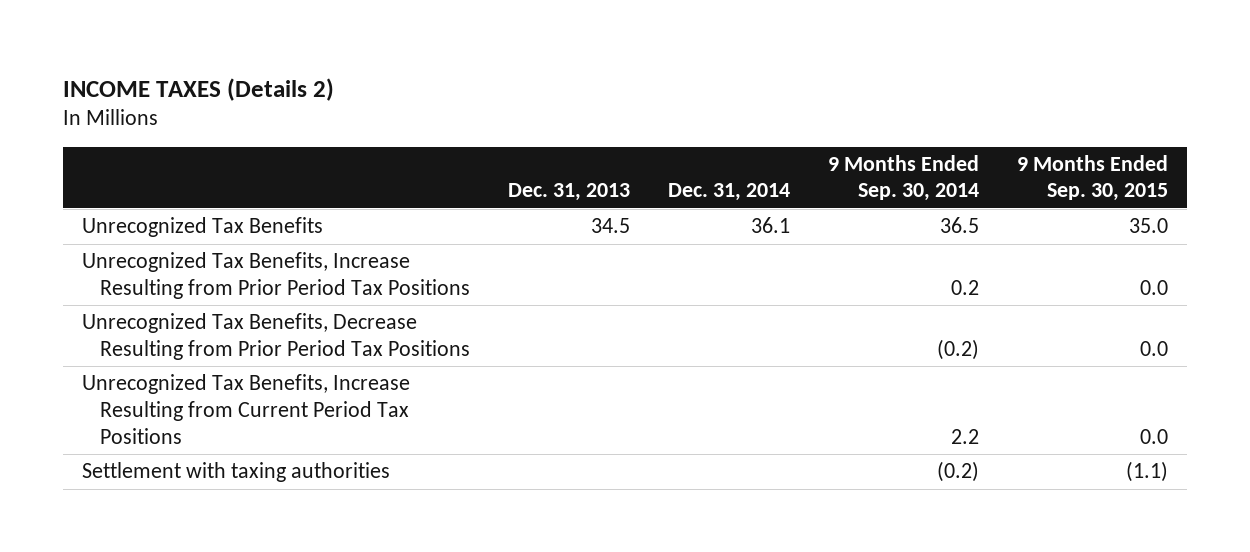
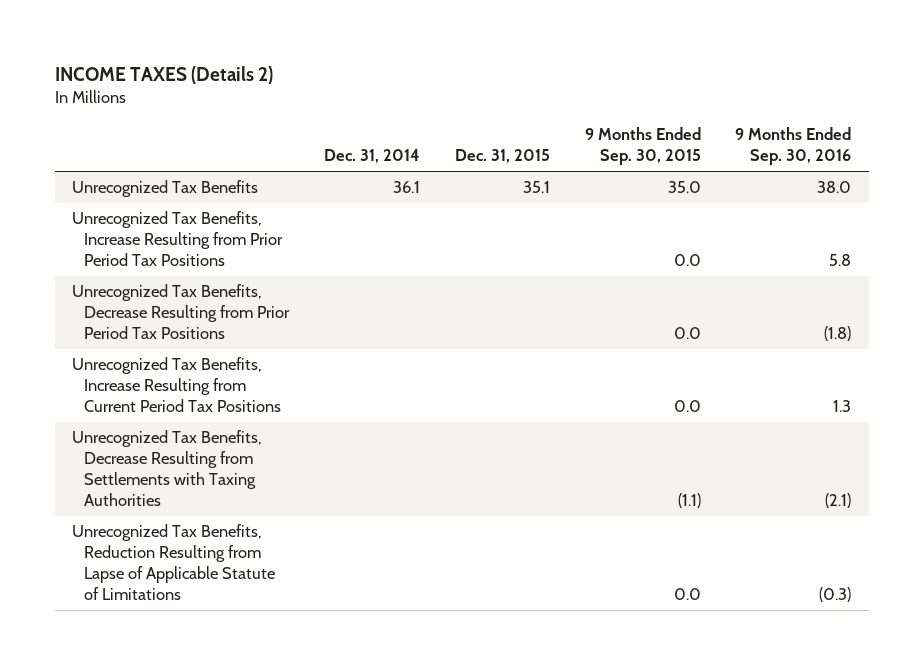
- | Dec. 31, 2013 | Dec. 31, 2014 | 9 Months Ended Sep. 30, 2014 | 9 Months Ended Sep. 30, 2015
+ | Dec. 31, 2014 | Dec. 31, 2015 | 9 Months Ended Sep. 30, 2015 | 9 Months Ended Sep. 30, 2016
- Settlement with taxing authorities | | | (0.2) | (1.1)
+ Unrecognized Tax Benefits, Decrease Resulting from Settlements with Taxing Authorities | | | (1.1) | (2.1)
+ Unrecognized Tax Benefits, Reduction Resulting from Lapse of Applicable Statute of Limitations | | | 0.0 | (0.3)

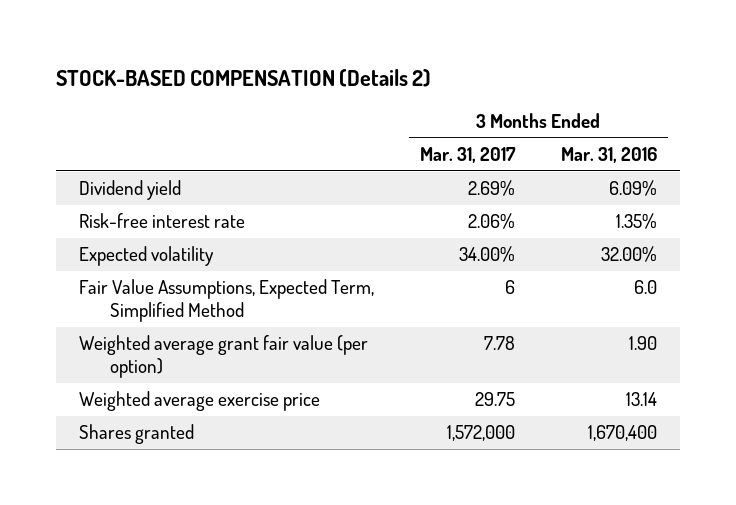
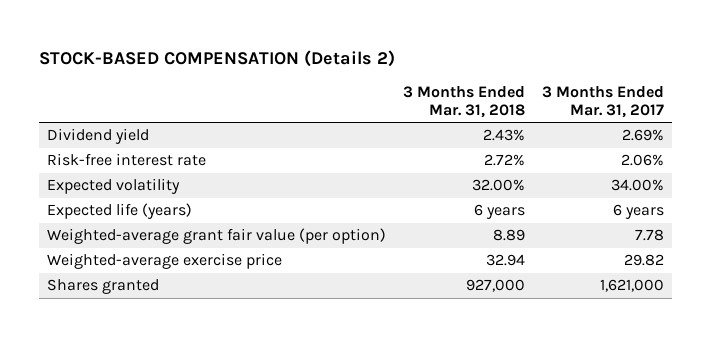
- | 3 Months Ended Mar. 31, 2017 | 3 Months Ended Mar. 31, 2016
+ | 3 Months Ended Mar. 31, 2018 | 3 Months Ended Mar. 31, 2017
- Fair Value Assumptions, Expected Term, Simplified Method | 6 | 6.0
- Weighted average grant fair value (per option) | 7.78 | 1.90
- Weighted average exercise price | 29.75 | 13.14
- Shares granted | 1,572,000 | 1,670,400
+ Expected life (years) | 6 years | 6 years
+ Weighted-average grant fair value (per option) | 8.89 | 7.78
+ Weighted-average exercise price | 32.94 | 29.82
+ Shares granted | 927,000 | 1,621,000

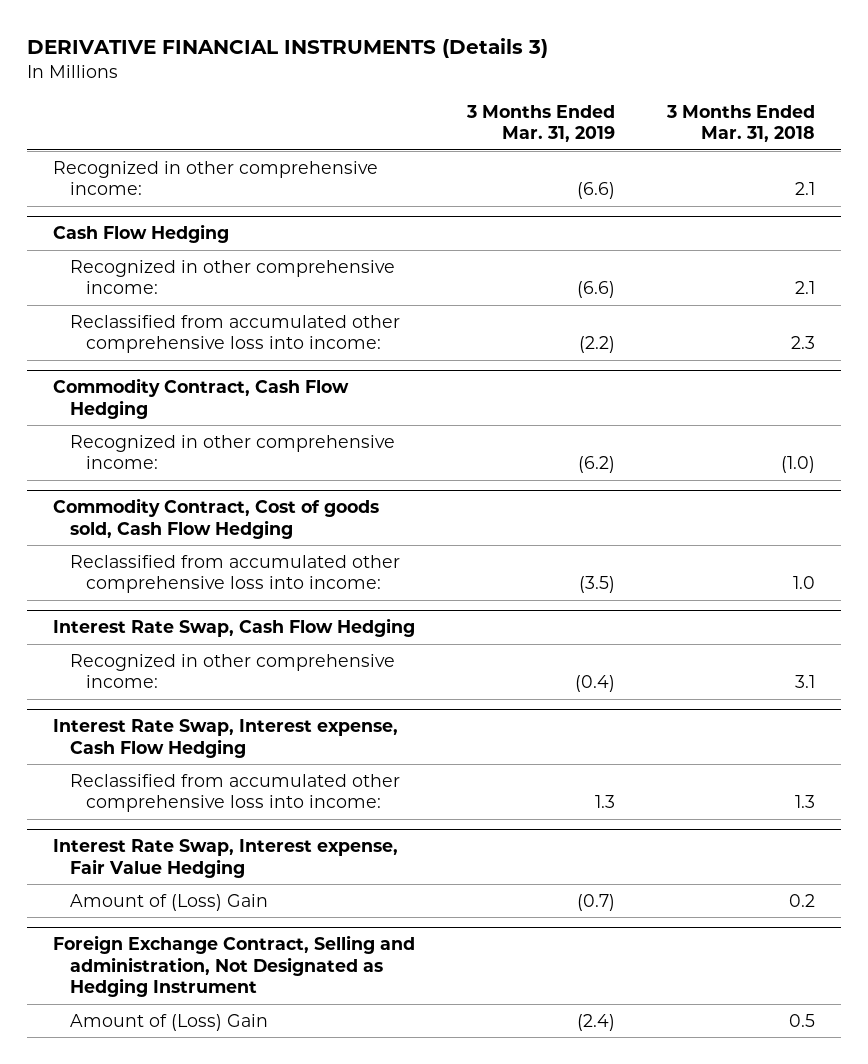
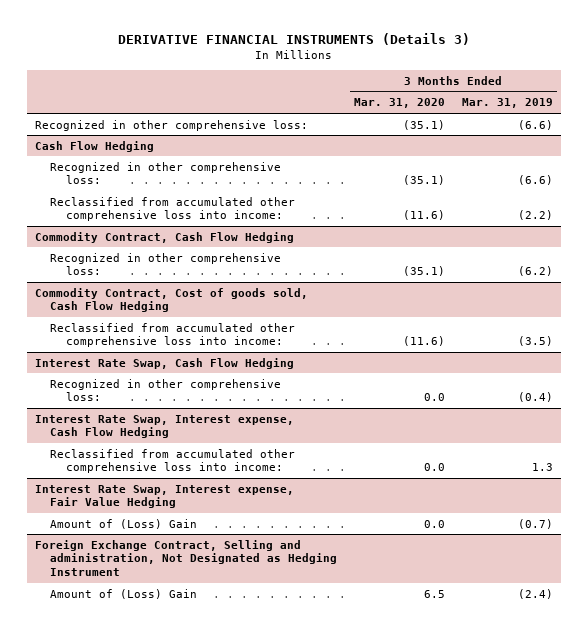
- | 3 Months Ended Mar. 31, 2019 | 3 Months Ended Mar. 31, 2018
+ | 3 Months Ended Mar. 31, 2020 | 3 Months Ended Mar. 31, 2019
- Recognized in other comprehensive income: | (6.6) | 2.1
+ Recognized in other comprehensive loss: | (35.1) | (6.6)
@ Cash Flow Hedging
- Recognized in other comprehensive income: | (6.6) | 2.1
+ Recognized in other comprehensive loss: | (35.1) | (6.6)
@ Commodity Contract, Cash Flow Hedging
- Recognized in other comprehensive income: | (6.2) | (1.0)
+ Recognized in other comprehensive loss: | (35.1) | (6.2)
@ Interest Rate Swap, Cash Flow Hedging
- Recognized in other comprehensive income: | (0.4) | 3.1
+ Recognized in other comprehensive loss: | 0.0 | (0.4)

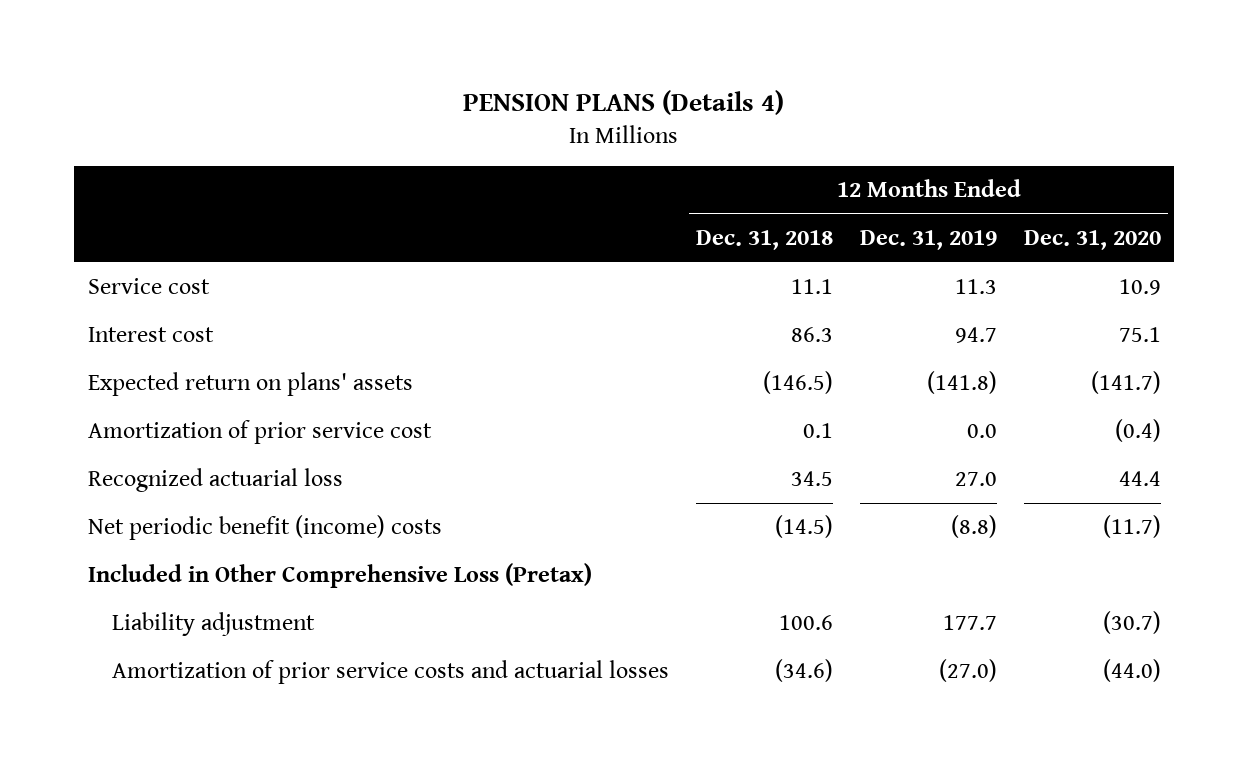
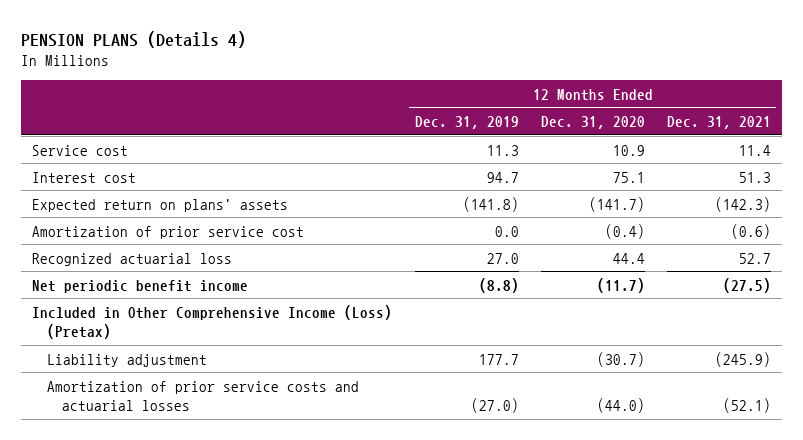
- | 12 Months Ended Dec. 31, 2018 | 12 Months Ended Dec. 31, 2019 | 12 Months Ended Dec. 31, 2020
+ | 12 Months Ended Dec. 31, 2019 | 12 Months Ended Dec. 31, 2020 | 12 Months Ended Dec. 31, 2021
- Net periodic benefit (income) costs | (14.5) | (8.8) | (11.7)
- Included in Other Comprehensive Loss (Pretax)
+ Net periodic benefit income | (8.8) | (11.7) | (27.5)
+ Included in Other Comprehensive Income (Loss) (Pretax)

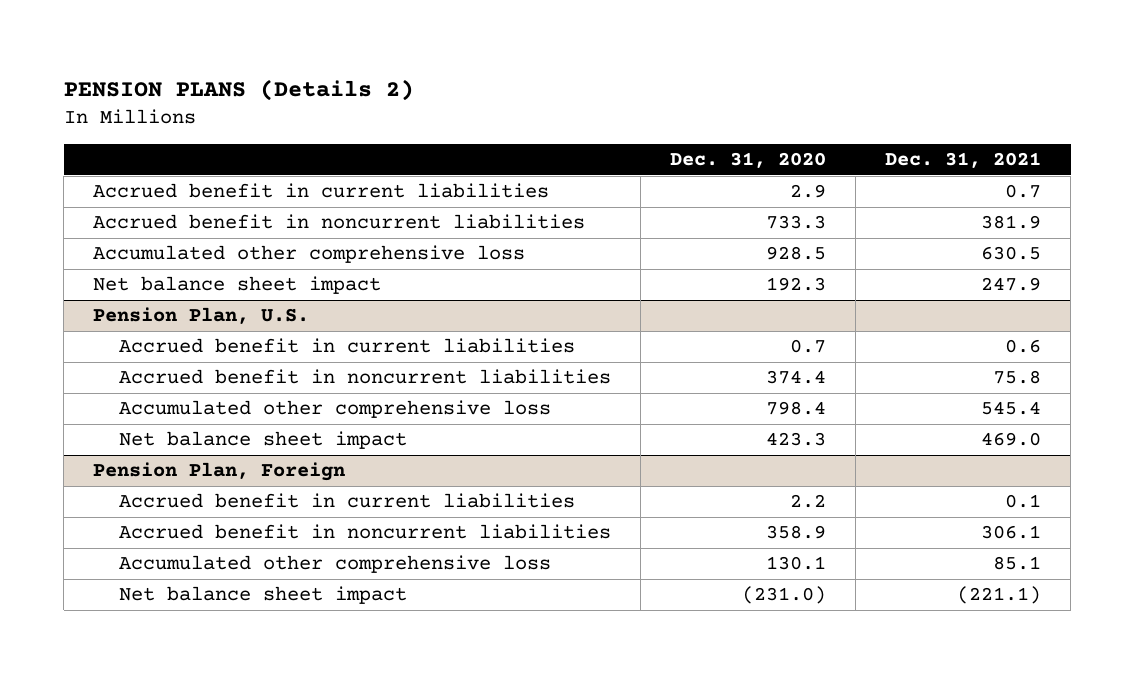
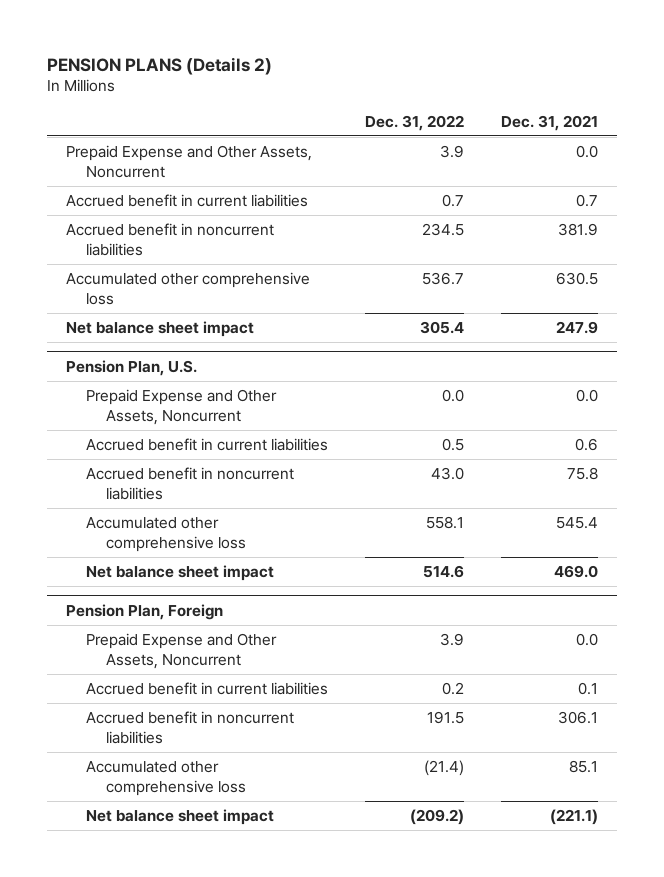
- | Dec. 31, 2020 | Dec. 31, 2021
+ | Dec. 31, 2022 | Dec. 31, 2021
+ Prepaid Expense and Other Assets, Noncurrent | 3.9 | 0.0
@ Pension Plan, U.S.
+ Prepaid Expense and Other Assets, Noncurrent | 0.0 | 0.0
@ Pension Plan, Foreign
+ Prepaid Expense and Other Assets, Noncurrent | 3.9 | 0.0

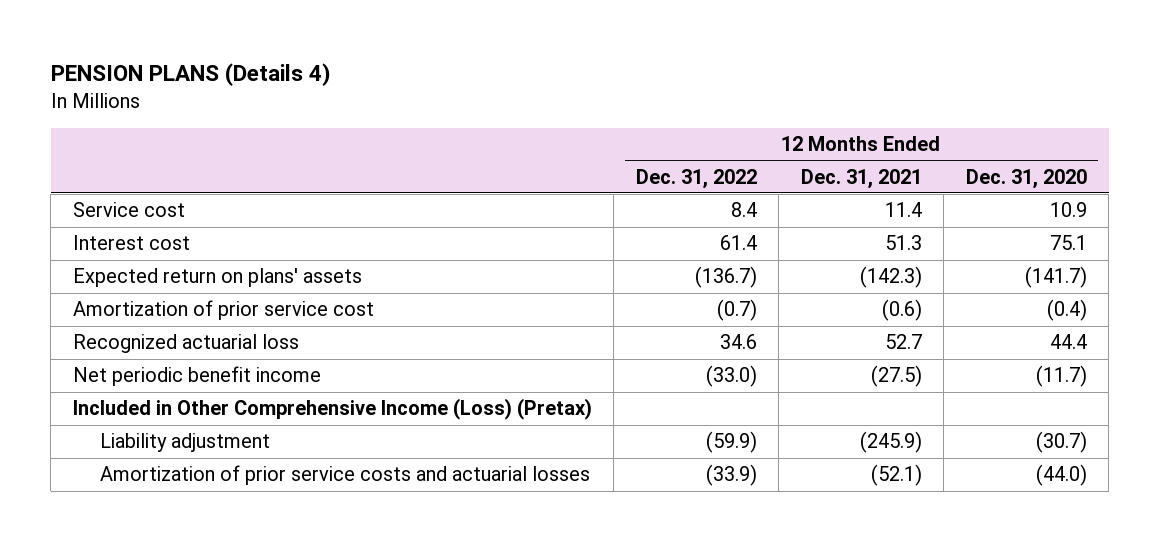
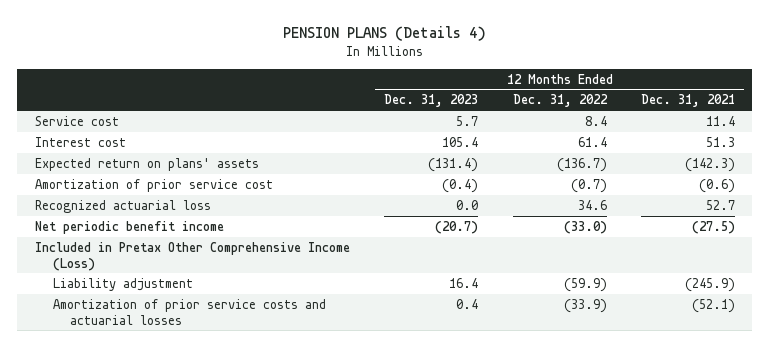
- | 12 Months Ended Dec. 31, 2022 | 12 Months Ended Dec. 31, 2021 | 12 Months Ended Dec. 31, 2020
+ | 12 Months Ended Dec. 31, 2023 | 12 Months Ended Dec. 31, 2022 | 12 Months Ended Dec. 31, 2021
- Included in Other Comprehensive Income (Loss) (Pretax)
+ Included in Pretax Other Comprehensive Income (Loss)

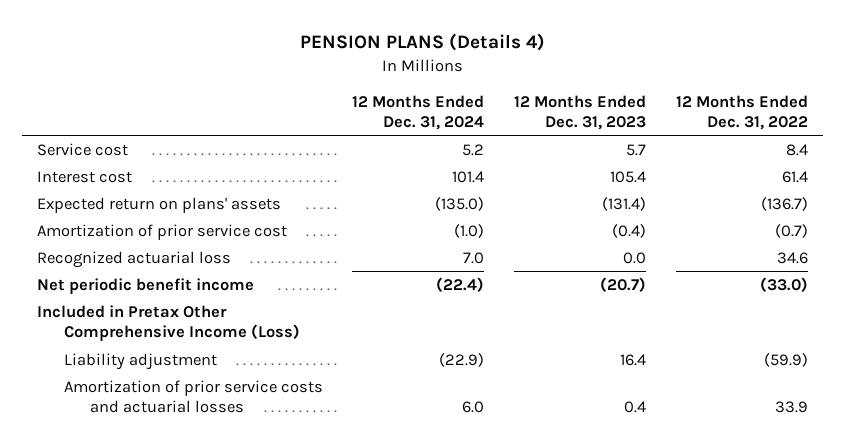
- | 12 Months Ended Dec. 31, 2023 | 12 Months Ended Dec. 31, 2022 | 12 Months Ended Dec. 31, 2021
+ | 12 Months Ended Dec. 31, 2024 | 12 Months Ended Dec. 31, 2023 | 12 Months Ended Dec. 31, 2022
- Amortization of prior service costs and actuarial losses | 0.4 | (33.9) | (52.1)
+ Amortization of prior service costs and actuarial losses | 6.0 | 0.4 | 33.9

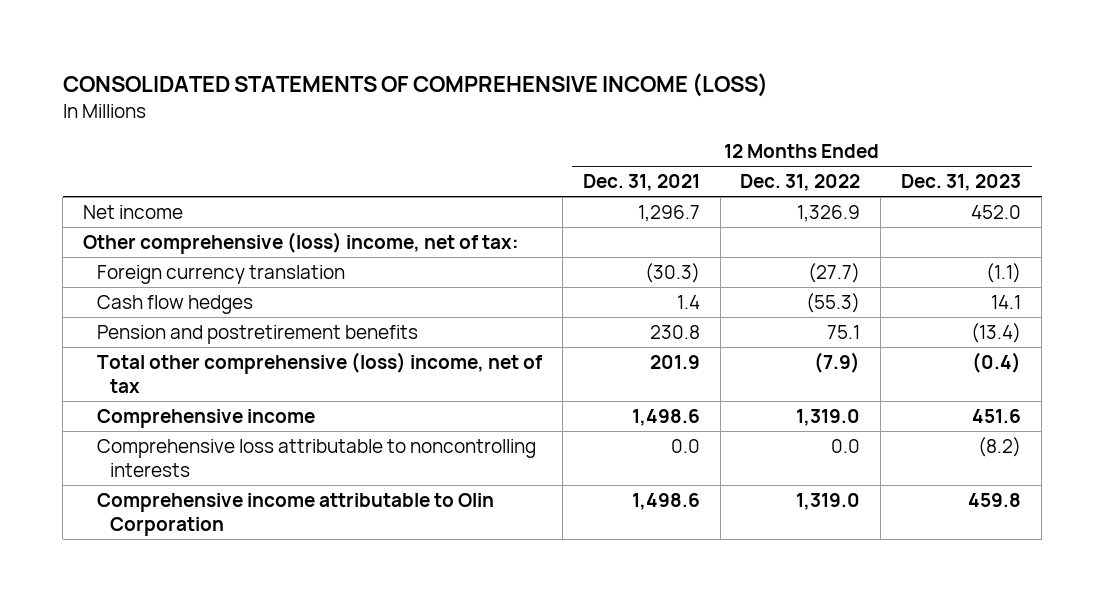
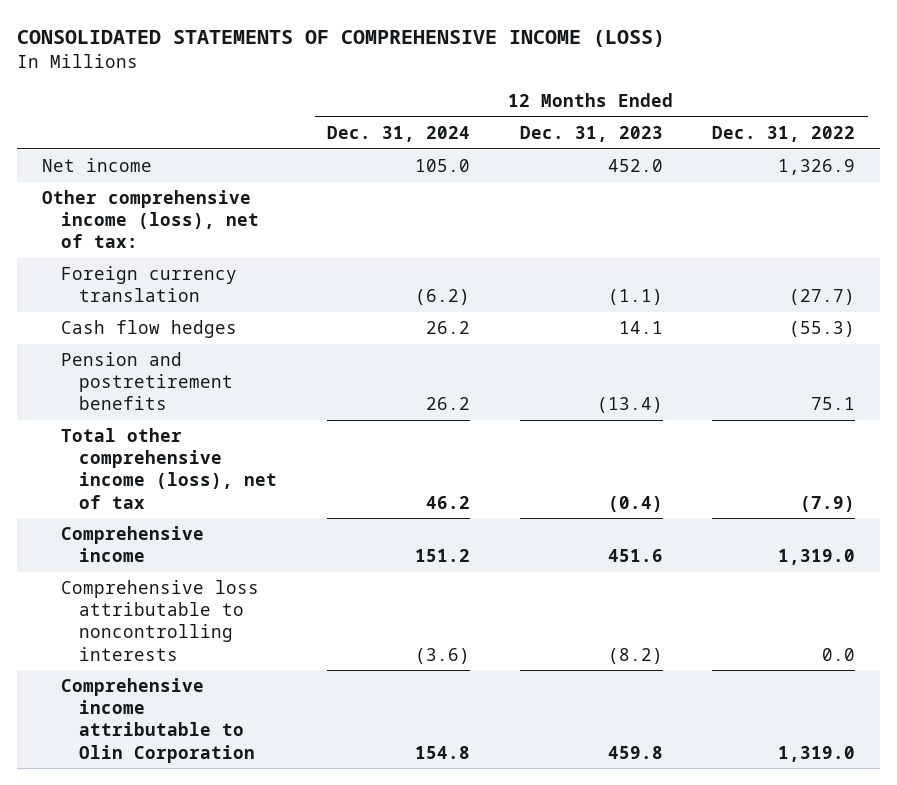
- | 12 Months Ended Dec. 31, 2021 | 12 Months Ended Dec. 31, 2022 | 12 Months Ended Dec. 31, 2023
+ | 12 Months Ended Dec. 31, 2024 | 12 Months Ended Dec. 31, 2023 | 12 Months Ended Dec. 31, 2022
- Other comprehensive (loss) income, net of tax:
+ Other comprehensive income (loss), net of tax:
- Total other comprehensive (loss) income, net of tax | 201.9 | (7.9) | (0.4)
+ Total other comprehensive income (loss), net of tax | 46.2 | (0.4) | (7.9)

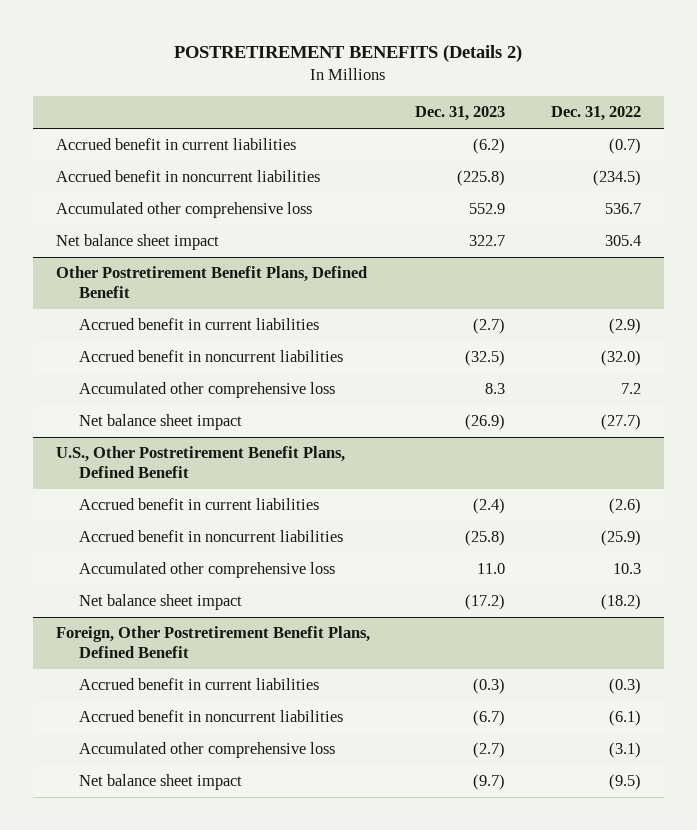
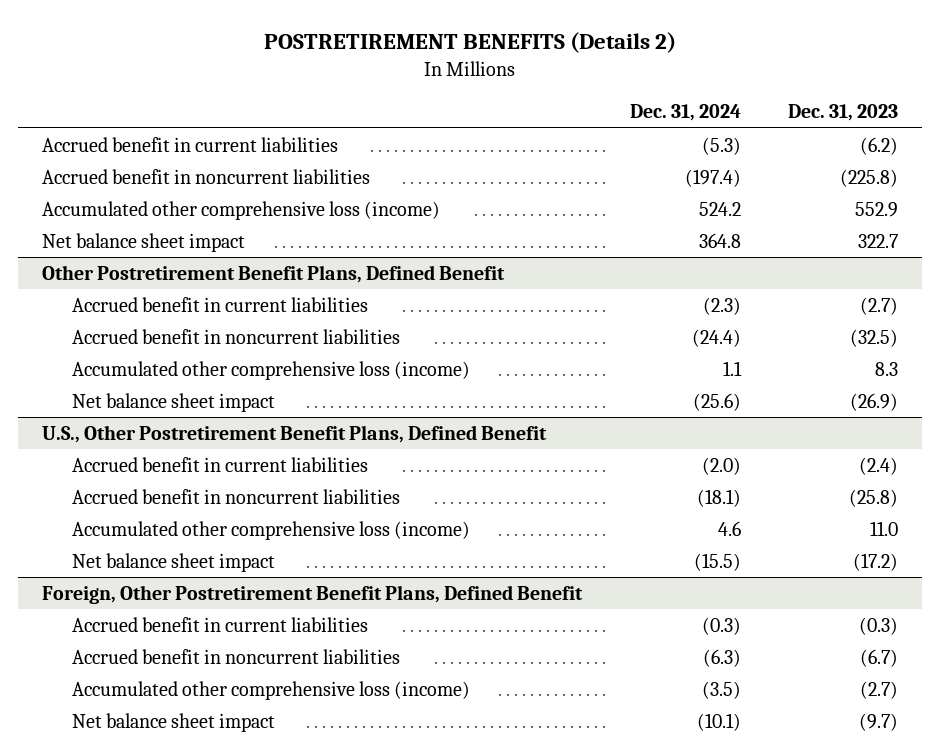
- | Dec. 31, 2023 | Dec. 31, 2022
+ | Dec. 31, 2024 | Dec. 31, 2023
- Accumulated other comprehensive loss | 552.9 | 536.7
+ Accumulated other comprehensive loss (income) | 524.2 | 552.9
@ Other Postretirement Benefit Plans, Defined Benefit
- Accumulated other comprehensive loss | 8.3 | 7.2
+ Accumulated other comprehensive loss (income) | 1.1 | 8.3
@ U.S., Other Postretirement Benefit Plans, Defined Benefit
- Accumulated other comprehensive loss | 11.0 | 10.3
+ Accumulated other comprehensive loss (income) | 4.6 | 11.0
@ Foreign, Other Postretirement Benefit Plans, Defined Benefit
- Accumulated other comprehensive loss | (2.7) | (3.1)
+ Accumulated other comprehensive loss (income) | (3.5) | (2.7)

